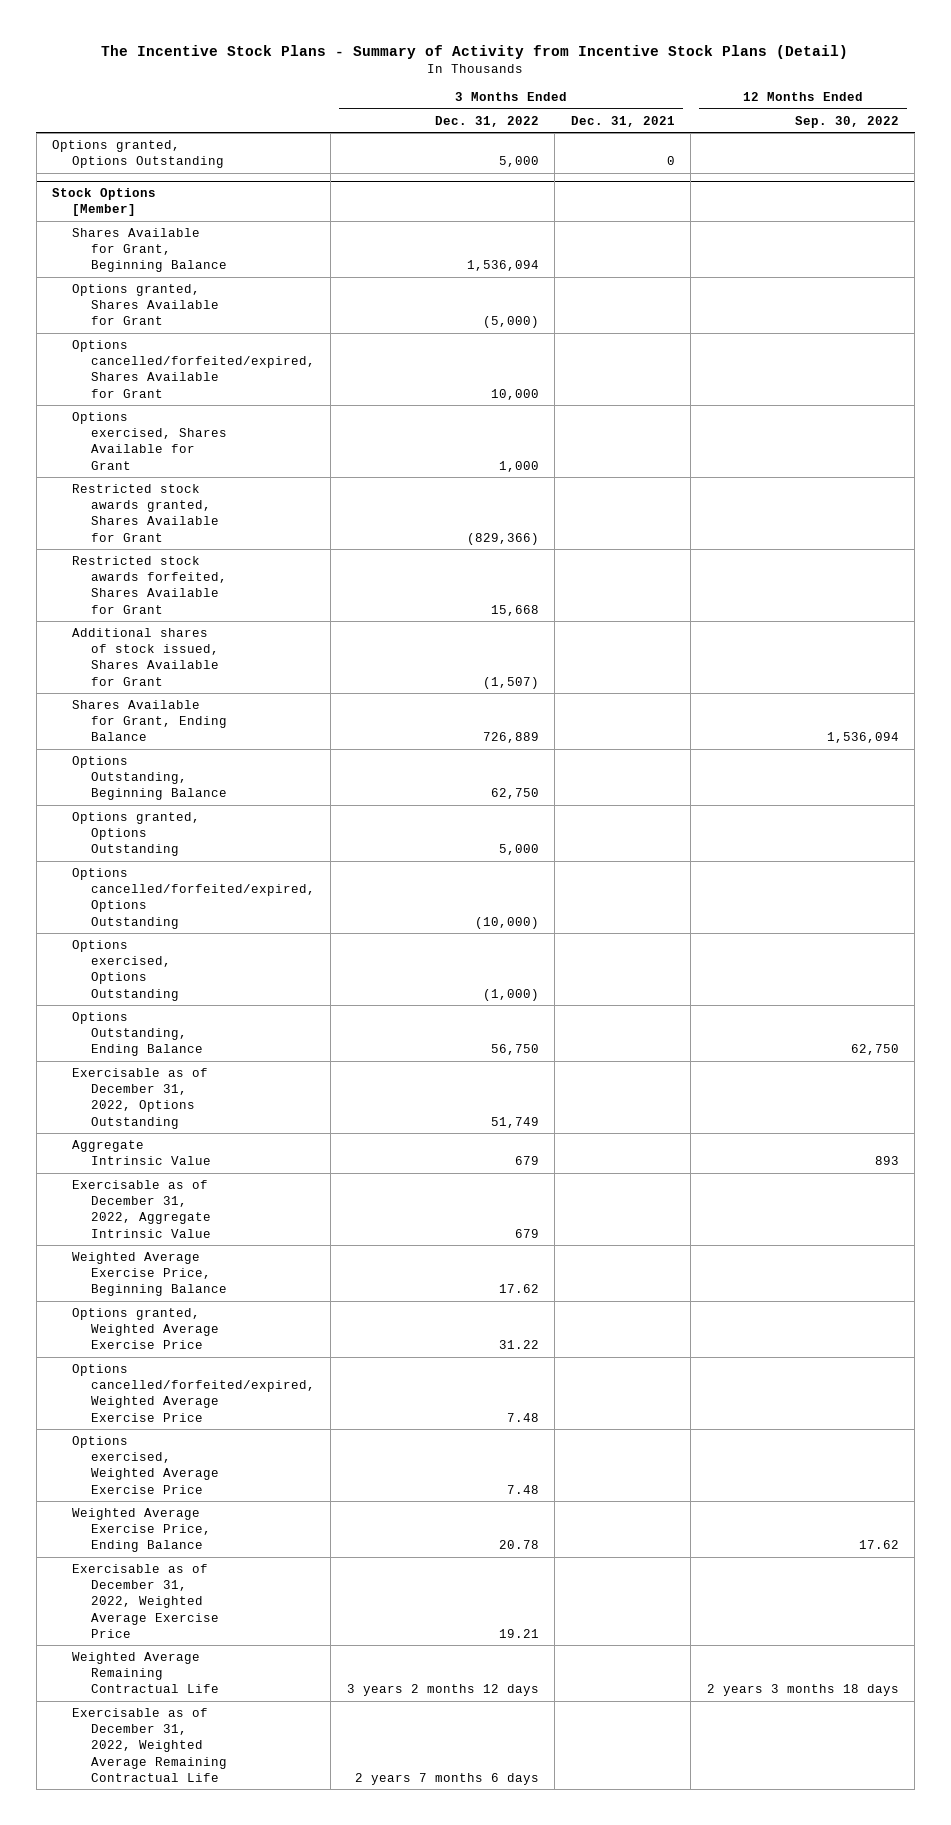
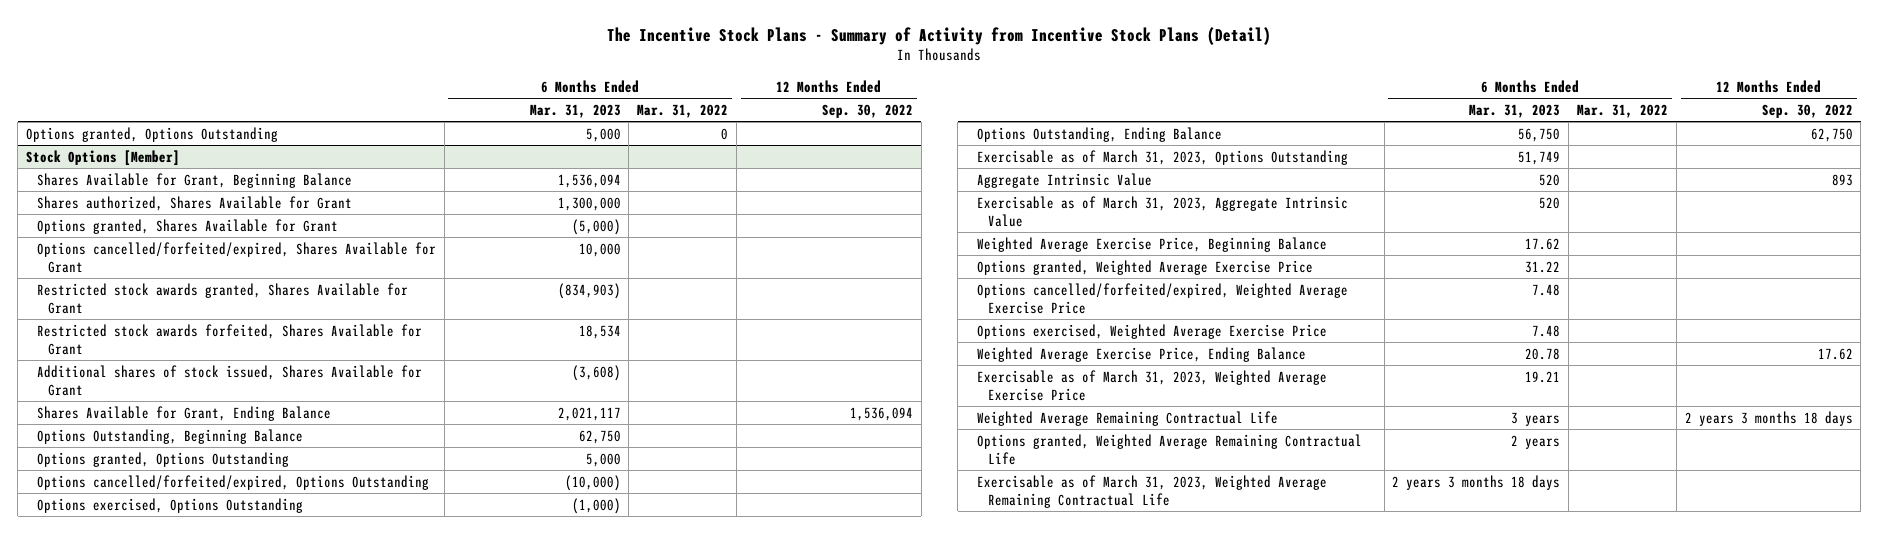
- | 3 Months Ended Dec. 31, 2022 | 3 Months Ended Dec. 31, 2021 | 12 Months Ended Sep. 30, 2022
+ | 6 Months Ended Mar. 31, 2023 | 6 Months Ended Mar. 31, 2022 | 12 Months Ended Sep. 30, 2022
@ Stock Options [Member]
+ Shares authorized, Shares Available for Grant | 1,300,000 | |
- Options exercised, Shares Available for Grant | 1,000 | |
- Exercisable as of December 31, 2022, Options Outstanding | 51,749 | |
+ Exercisable as of March 31, 2023, Options Outstanding | 51,749 | |
- Exercisable as of December 31, 2022, Aggregate Intrinsic Value | 679 | |
+ Exercisable as of March 31, 2023, Aggregate Intrinsic Value | 520 | |
- Exercisable as of December 31, 2022, Weighted Average Exercise Price | 19.21 | |
+ Exercisable as of March 31, 2023, Weighted Average Exercise Price | 19.21 | |
- Exercisable as of December 31, 2022, Weighted Average Remaining Contractual Life | 2 years 7 months 6 days | |
+ Options granted, Weighted Average Remaining Contractual Life | 2 years | |
+ Exercisable as of March 31, 2023, Weighted Average Remaining Contractual Life | 2 years 3 months 18 days | |

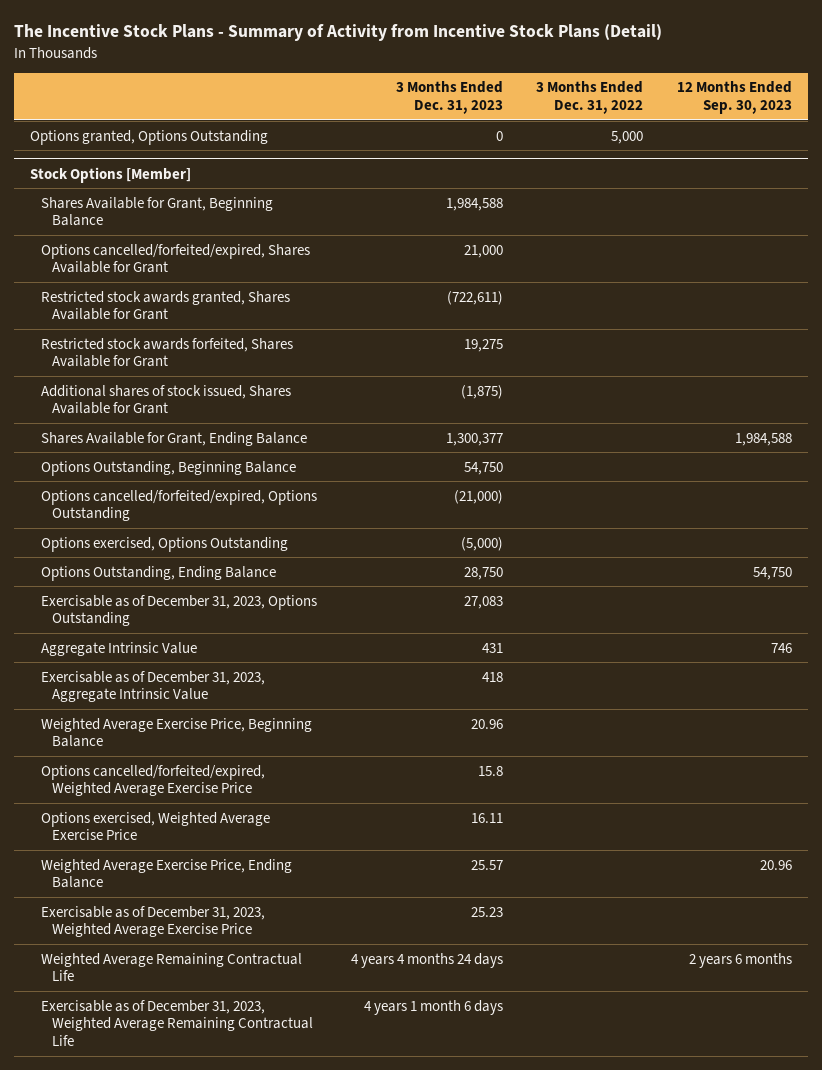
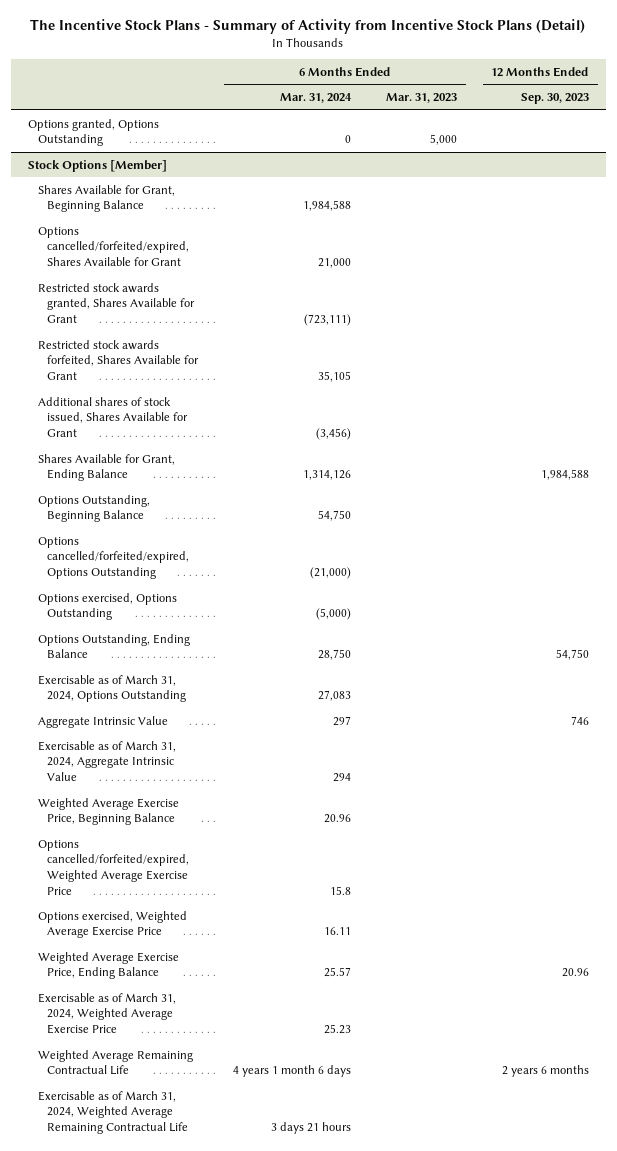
- | 3 Months Ended Dec. 31, 2023 | 3 Months Ended Dec. 31, 2022 | 12 Months Ended Sep. 30, 2023
+ | 6 Months Ended Mar. 31, 2024 | 6 Months Ended Mar. 31, 2023 | 12 Months Ended Sep. 30, 2023
@ Stock Options [Member]
- Exercisable as of December 31, 2023, Options Outstanding | 27,083 | |
+ Exercisable as of March 31, 2024, Options Outstanding | 27,083 | |
- Exercisable as of December 31, 2023, Aggregate Intrinsic Value | 418 | |
+ Exercisable as of March 31, 2024, Aggregate Intrinsic Value | 294 | |
- Exercisable as of December 31, 2023, Weighted Average Exercise Price | 25.23 | |
+ Exercisable as of March 31, 2024, Weighted Average Exercise Price | 25.23 | |
- Exercisable as of December 31, 2023, Weighted Average Remaining Contractual Life | 4 years 1 month 6 days | |
+ Exercisable as of March 31, 2024, Weighted Average Remaining Contractual Life | 3 days 21 hours | |

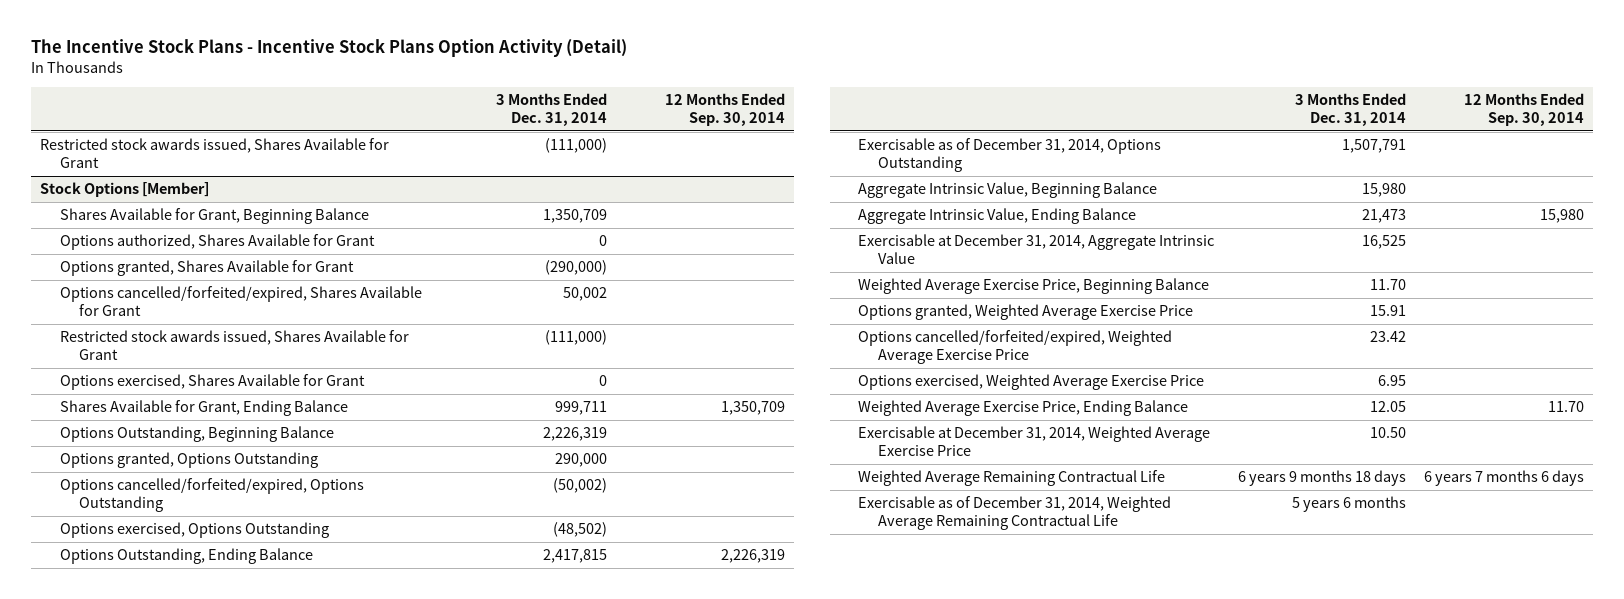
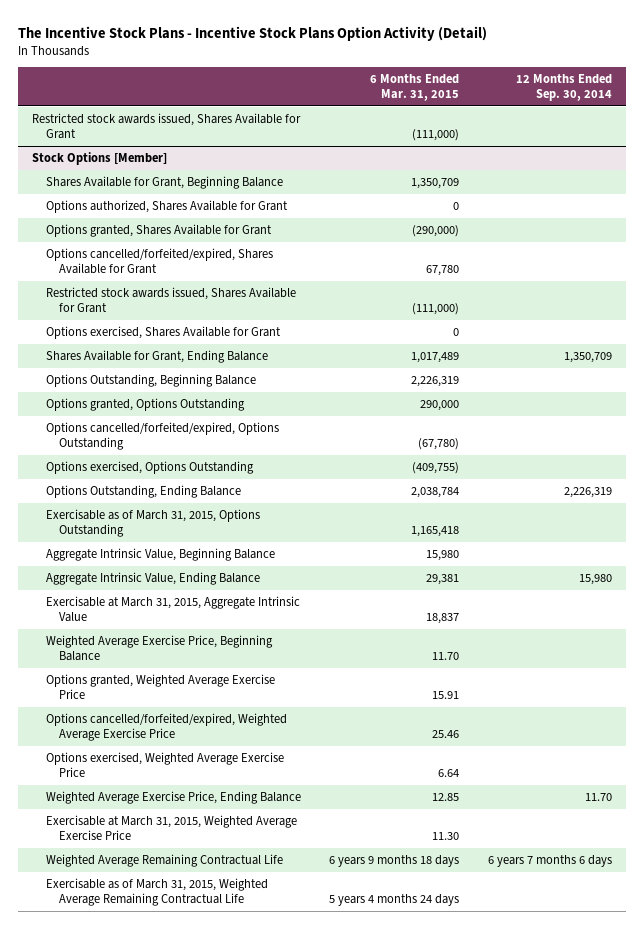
- | 3 Months Ended Dec. 31, 2014 | 12 Months Ended Sep. 30, 2014
+ | 6 Months Ended Mar. 31, 2015 | 12 Months Ended Sep. 30, 2014
@ Stock Options [Member]
- Exercisable as of December 31, 2014, Options Outstanding | 1,507,791 |
+ Exercisable as of March 31, 2015, Options Outstanding | 1,165,418 |
- Exercisable at December 31, 2014, Aggregate Intrinsic Value | 16,525 |
+ Exercisable at March 31, 2015, Aggregate Intrinsic Value | 18,837 |
- Exercisable at December 31, 2014, Weighted Average Exercise Price | 10.50 |
+ Exercisable at March 31, 2015, Weighted Average Exercise Price | 11.30 |
- Exercisable as of December 31, 2014, Weighted Average Remaining Contractual Life | 5 years 6 months |
+ Exercisable as of March 31, 2015, Weighted Average Remaining Contractual Life | 5 years 4 months 24 days |

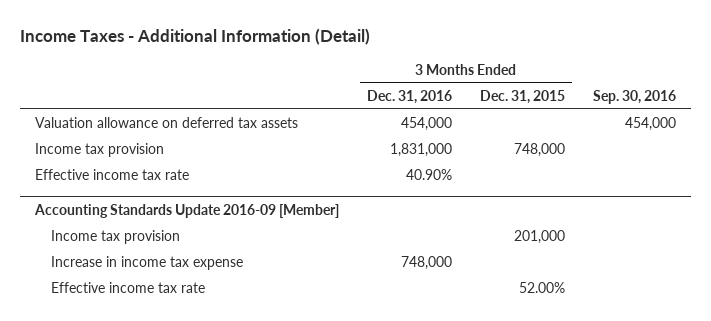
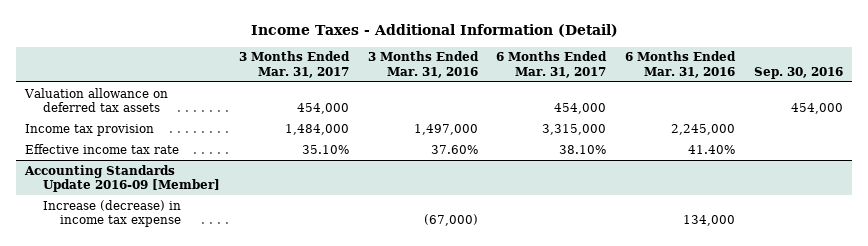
- | 3 Months Ended Dec. 31, 2016 | 3 Months Ended Dec. 31, 2015 | Sep. 30, 2016
+ | 3 Months Ended Mar. 31, 2017 | 3 Months Ended Mar. 31, 2016 | 6 Months Ended Mar. 31, 2017 | 6 Months Ended Mar. 31, 2016 | Sep. 30, 2016
@ Accounting Standards Update 2016-09 [Member]
- Income tax provision | | 201,000 |
- Increase in income tax expense | 748,000 | |
- Effective income tax rate | | 52.00% |
+ Increase (decrease) in income tax expense | | (67,000) | | 134,000 |

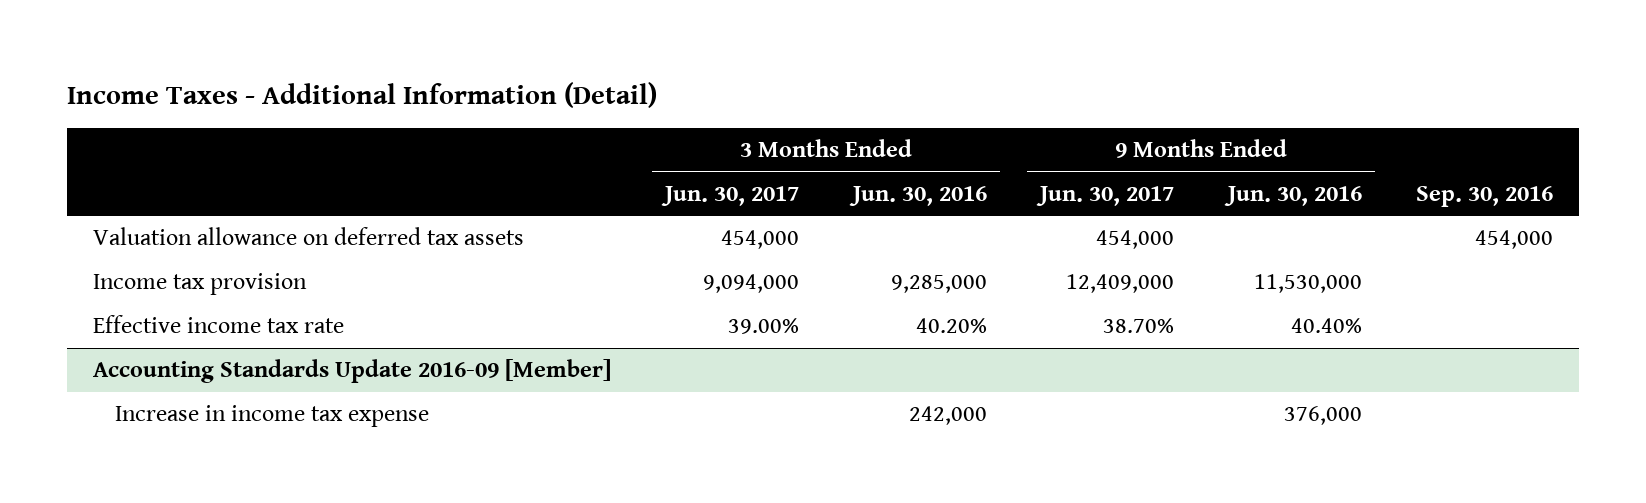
- | 3 Months Ended Mar. 31, 2017 | 3 Months Ended Mar. 31, 2016 | 6 Months Ended Mar. 31, 2017 | 6 Months Ended Mar. 31, 2016 | Sep. 30, 2016
+ | 3 Months Ended Jun. 30, 2017 | 3 Months Ended Jun. 30, 2016 | 9 Months Ended Jun. 30, 2017 | 9 Months Ended Jun. 30, 2016 | Sep. 30, 2016
@ Accounting Standards Update 2016-09 [Member]
- Increase (decrease) in income tax expense | | (67,000) | | 134,000 |
+ Increase in income tax expense | | 242,000 | | 376,000 |

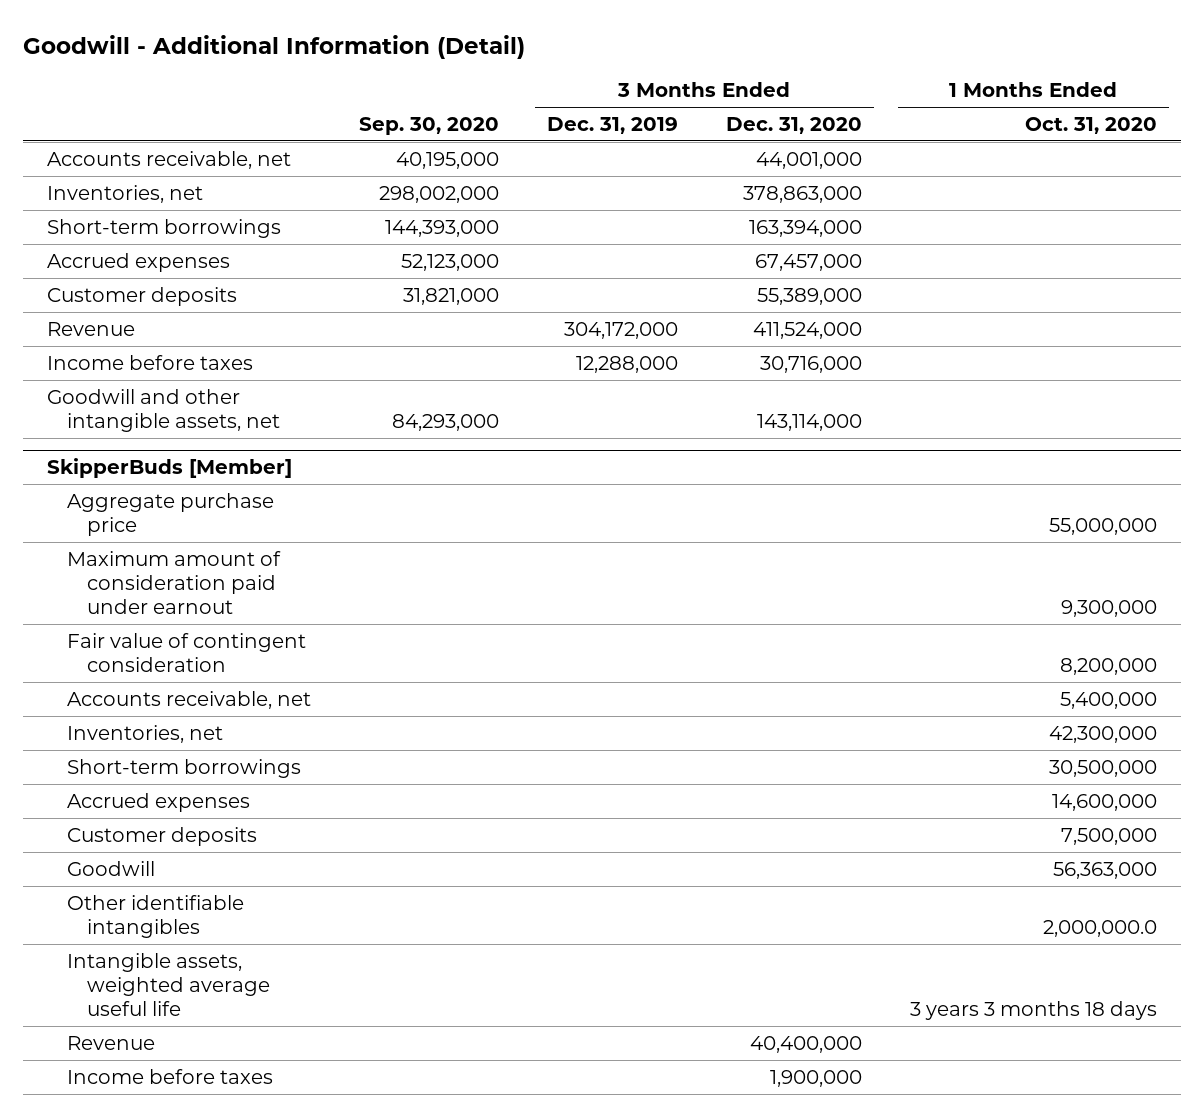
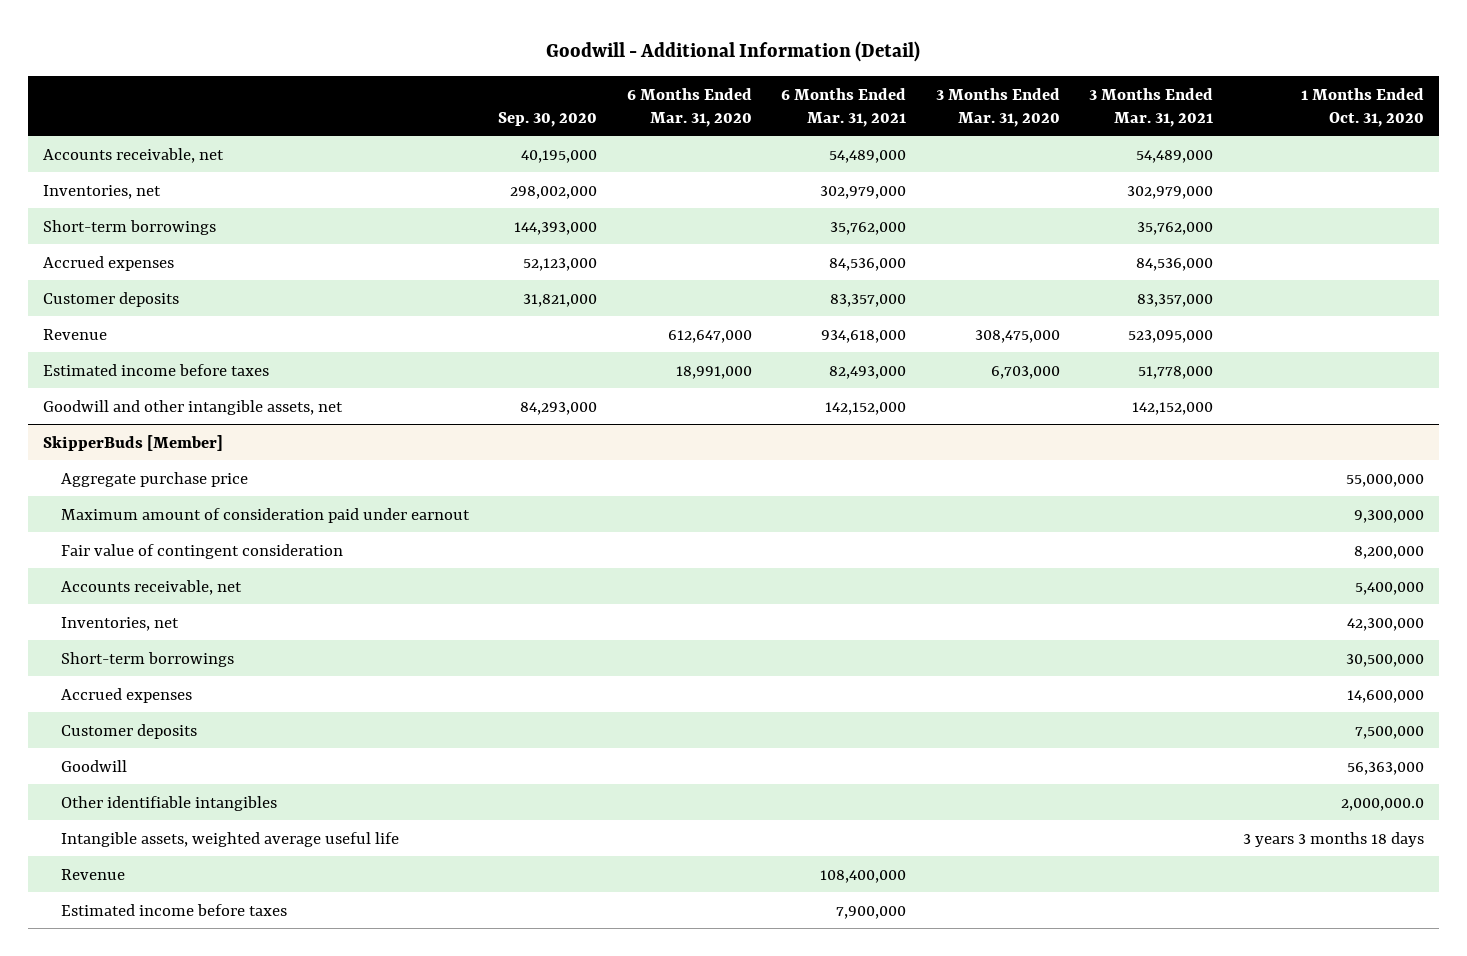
- | Sep. 30, 2020 | 3 Months Ended Dec. 31, 2019 | 3 Months Ended Dec. 31, 2020 | 1 Months Ended Oct. 31, 2020
+ | Sep. 30, 2020 | 6 Months Ended Mar. 31, 2020 | 6 Months Ended Mar. 31, 2021 | 3 Months Ended Mar. 31, 2020 | 3 Months Ended Mar. 31, 2021 | 1 Months Ended Oct. 31, 2020
- Income before taxes | | 12,288,000 | 30,716,000 |
+ Estimated income before taxes | | 18,991,000 | 82,493,000 | 6,703,000 | 51,778,000 |
@ SkipperBuds [Member]
- Income before taxes | | | 1,900,000 |
+ Estimated income before taxes | | | 7,900,000 | | |

